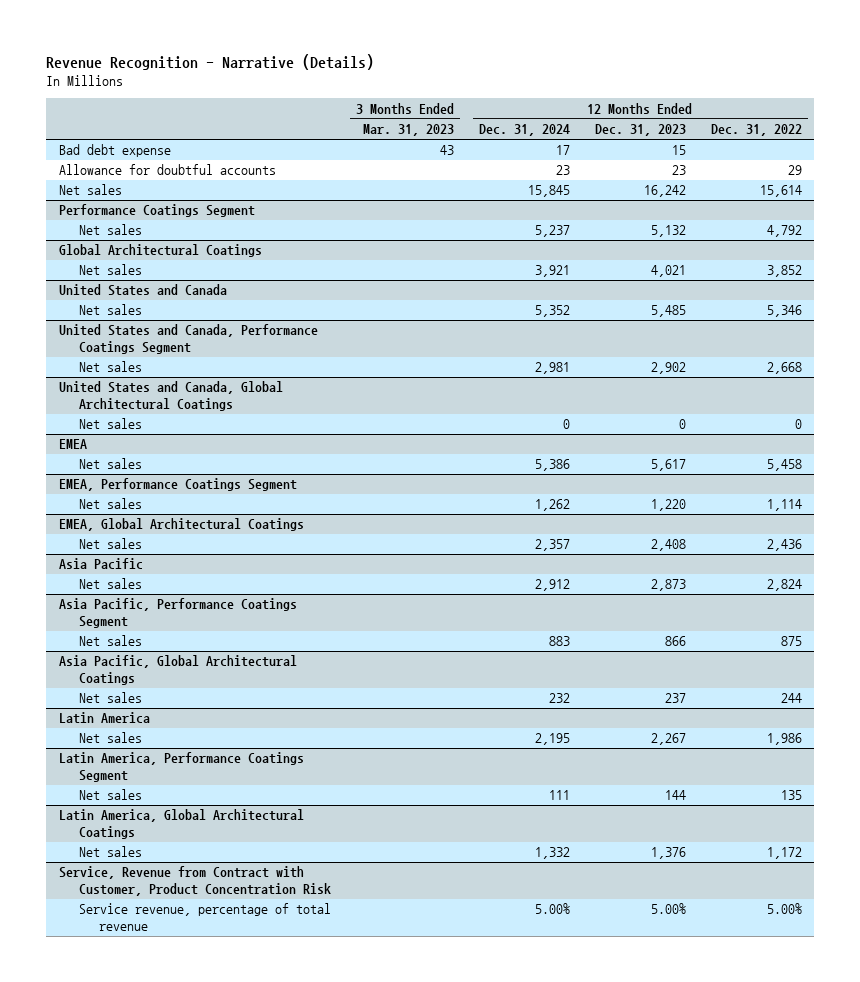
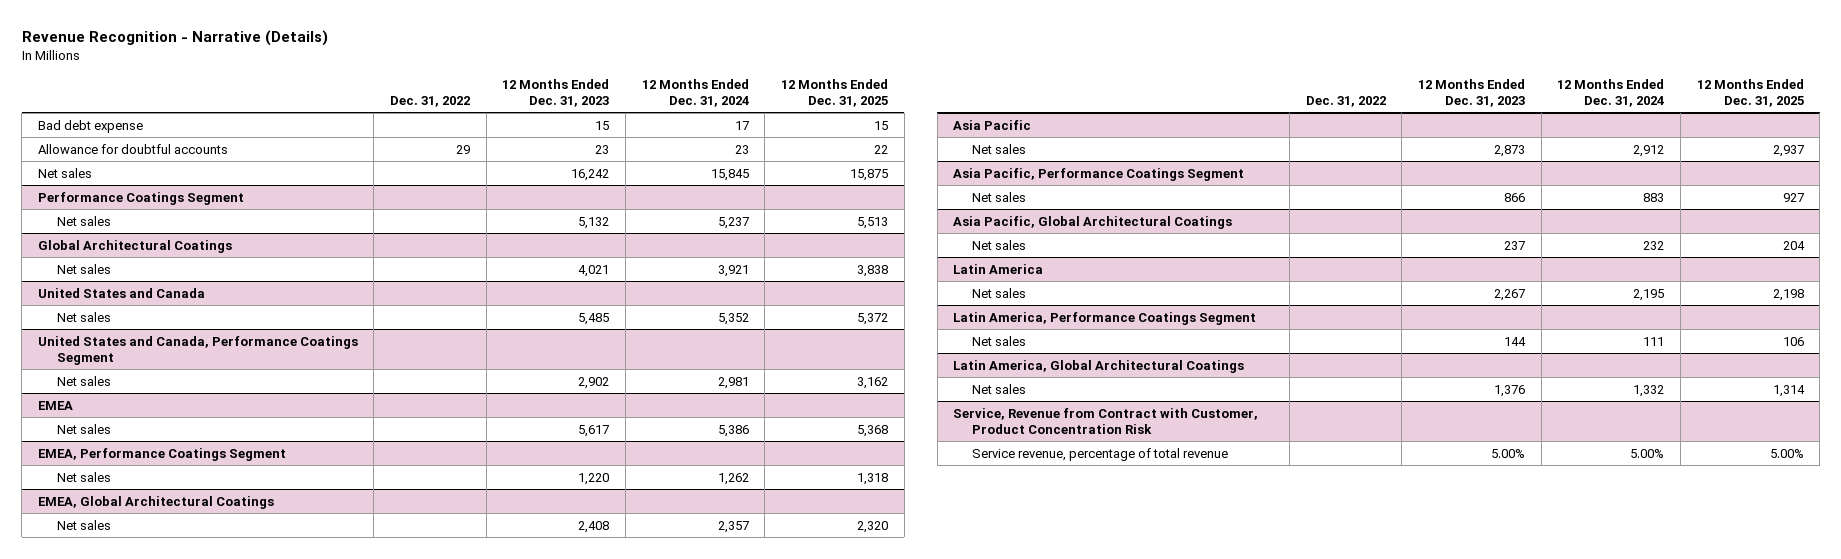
- | 3 Months Ended Mar. 31, 2023 | 12 Months Ended Dec. 31, 2024 | 12 Months Ended Dec. 31, 2023 | 12 Months Ended Dec. 31, 2022
+ | Dec. 31, 2022 | 12 Months Ended Dec. 31, 2023 | 12 Months Ended Dec. 31, 2024 | 12 Months Ended Dec. 31, 2025
- United States and Canada, Global Architectural Coatings
- Net sales | | 0 | 0 | 0

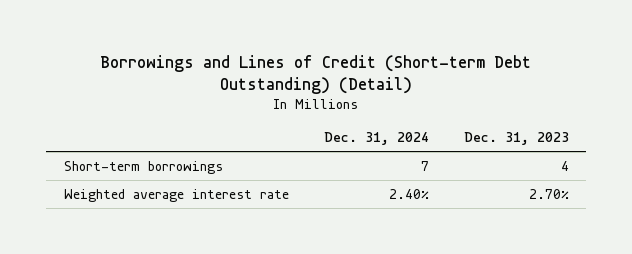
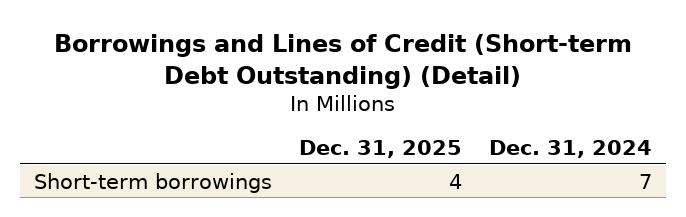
- | Dec. 31, 2024 | Dec. 31, 2023
+ | Dec. 31, 2025 | Dec. 31, 2024
- Weighted average interest rate | 2.40% | 2.70%

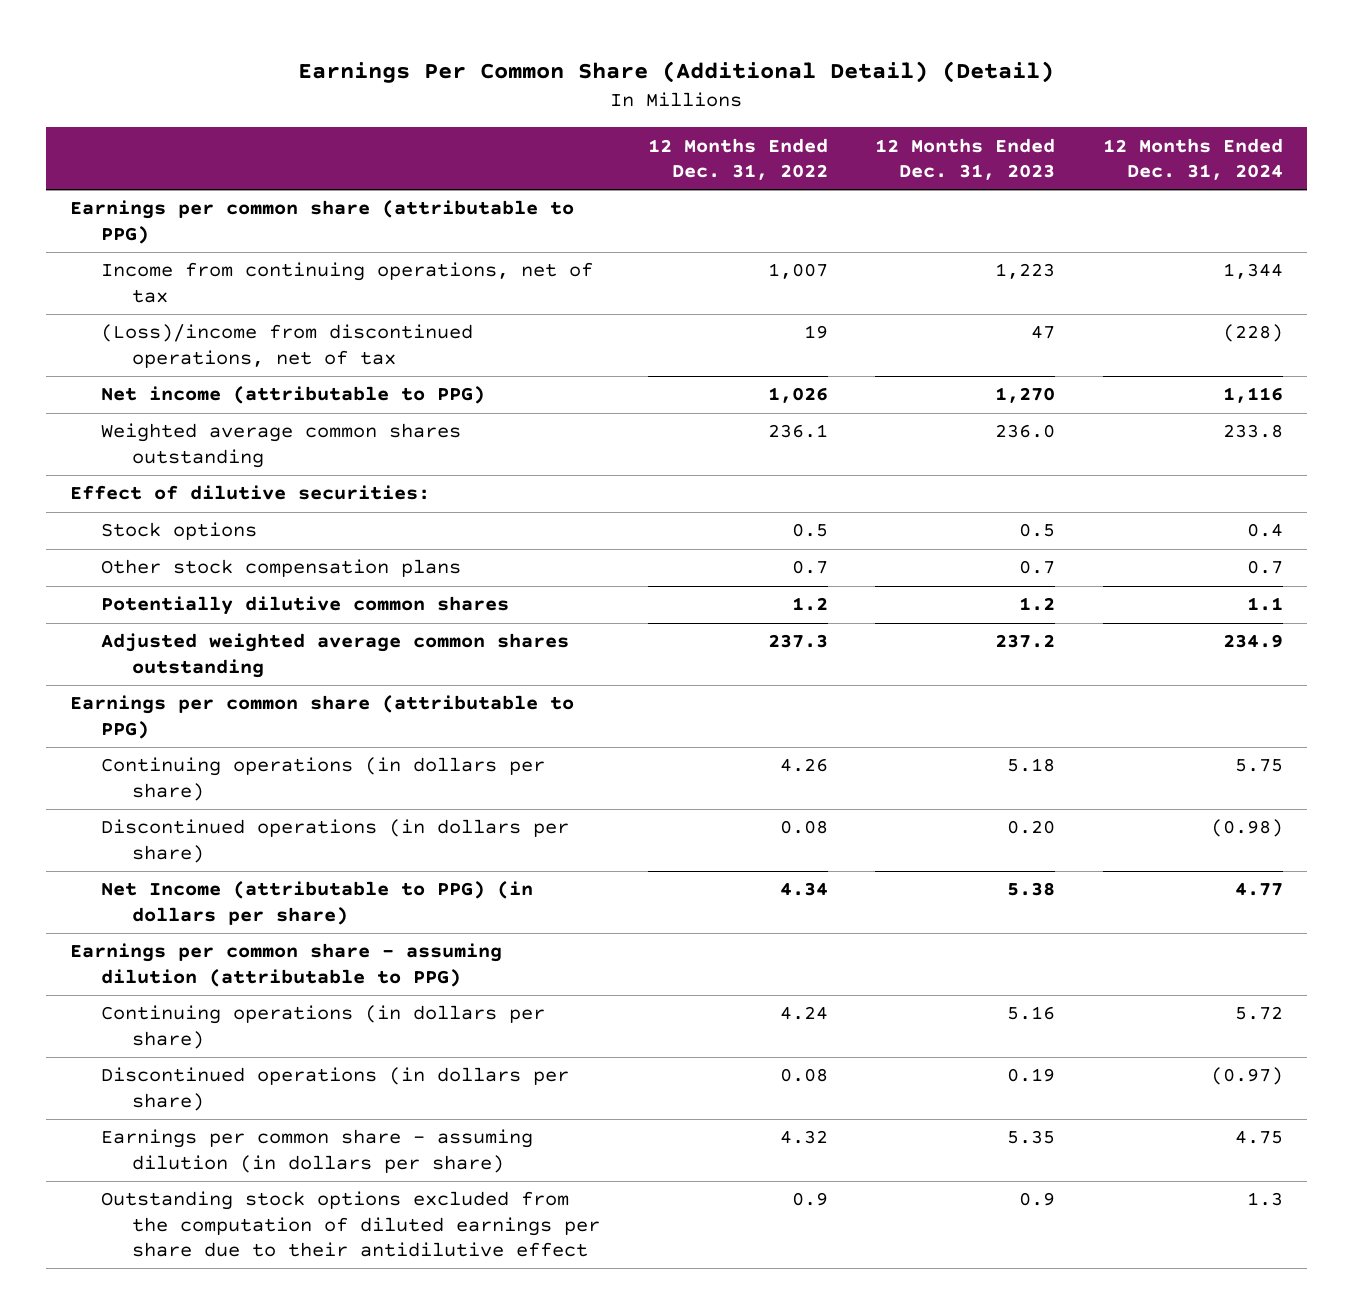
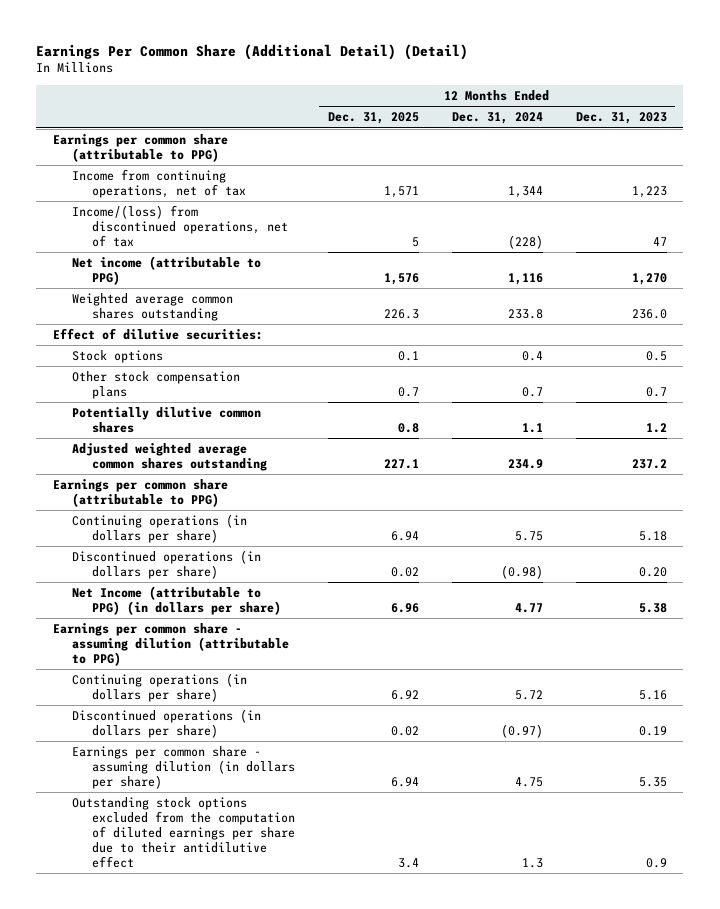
- | 12 Months Ended Dec. 31, 2022 | 12 Months Ended Dec. 31, 2023 | 12 Months Ended Dec. 31, 2024
+ | 12 Months Ended Dec. 31, 2025 | 12 Months Ended Dec. 31, 2024 | 12 Months Ended Dec. 31, 2023
- (Loss)/income from discontinued operations, net of tax | 19 | 47 | (228)
+ Income/(loss) from discontinued operations, net of tax | 5 | (228) | 47

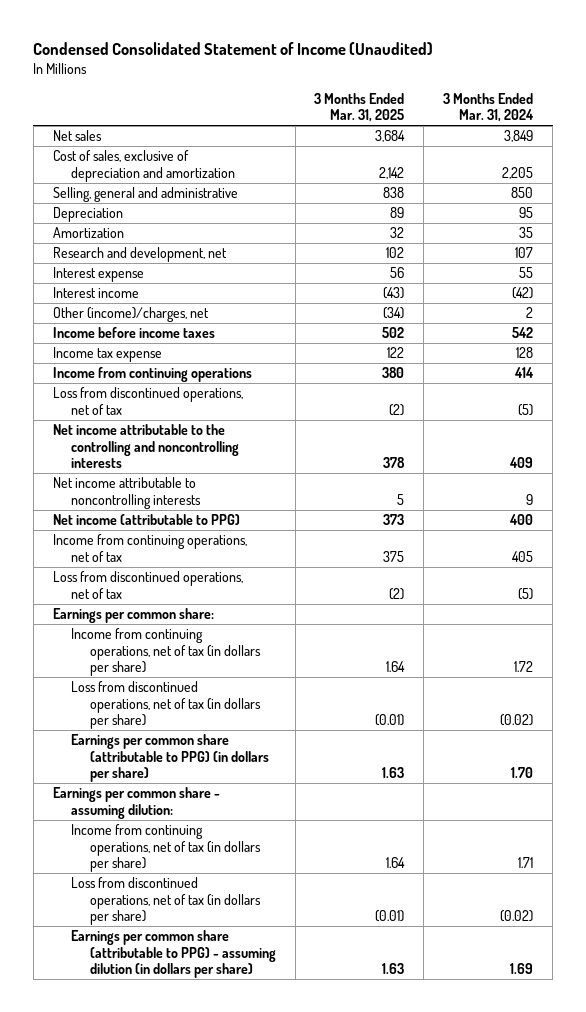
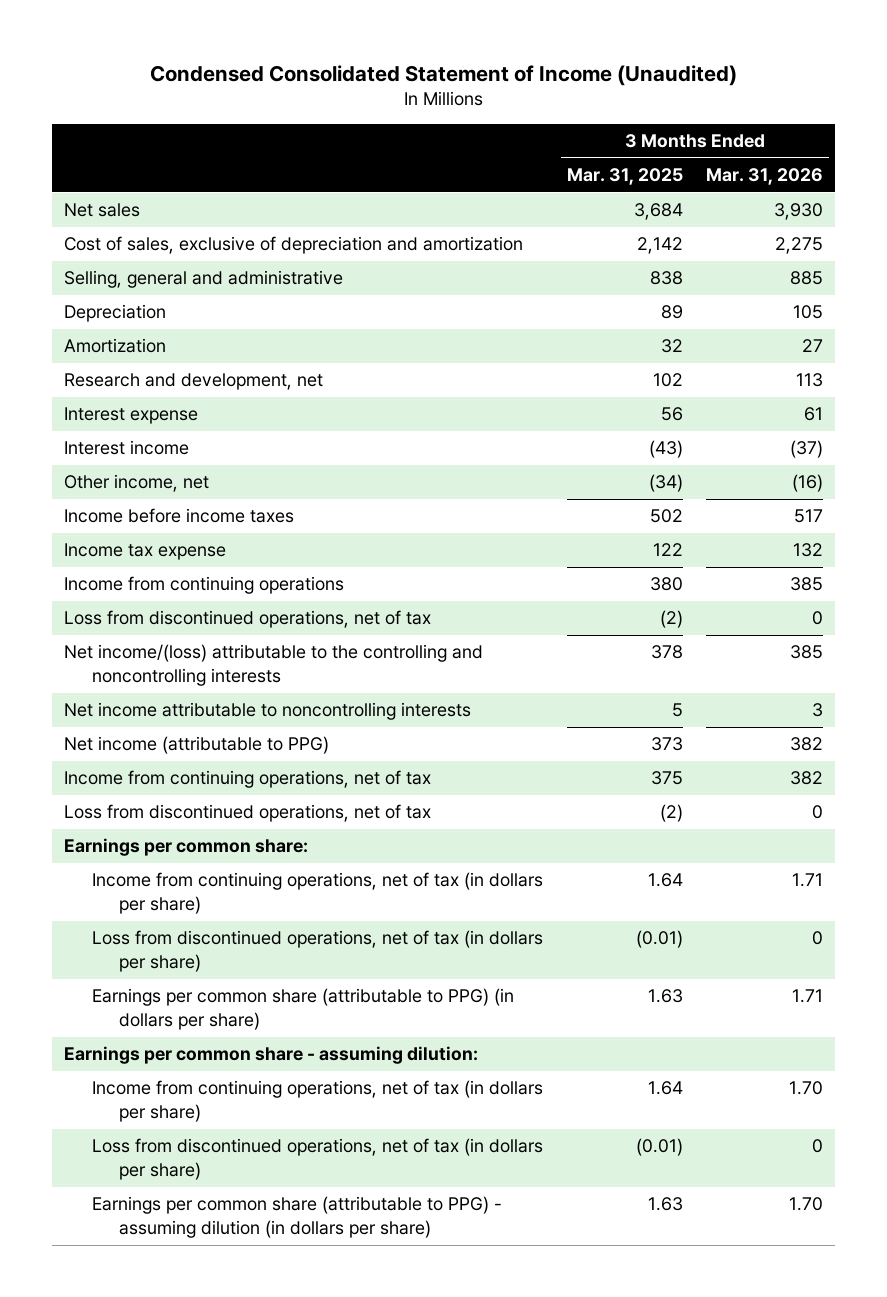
- | 3 Months Ended Mar. 31, 2025 | 3 Months Ended Mar. 31, 2024
+ | 3 Months Ended Mar. 31, 2025 | 3 Months Ended Mar. 31, 2026
- Other (income)/charges, net | (34) | 2
+ Other income, net | (34) | (16)
- Net income attributable to the controlling and noncontrolling interests | 378 | 409
+ Net income/(loss) attributable to the controlling and noncontrolling interests | 378 | 385

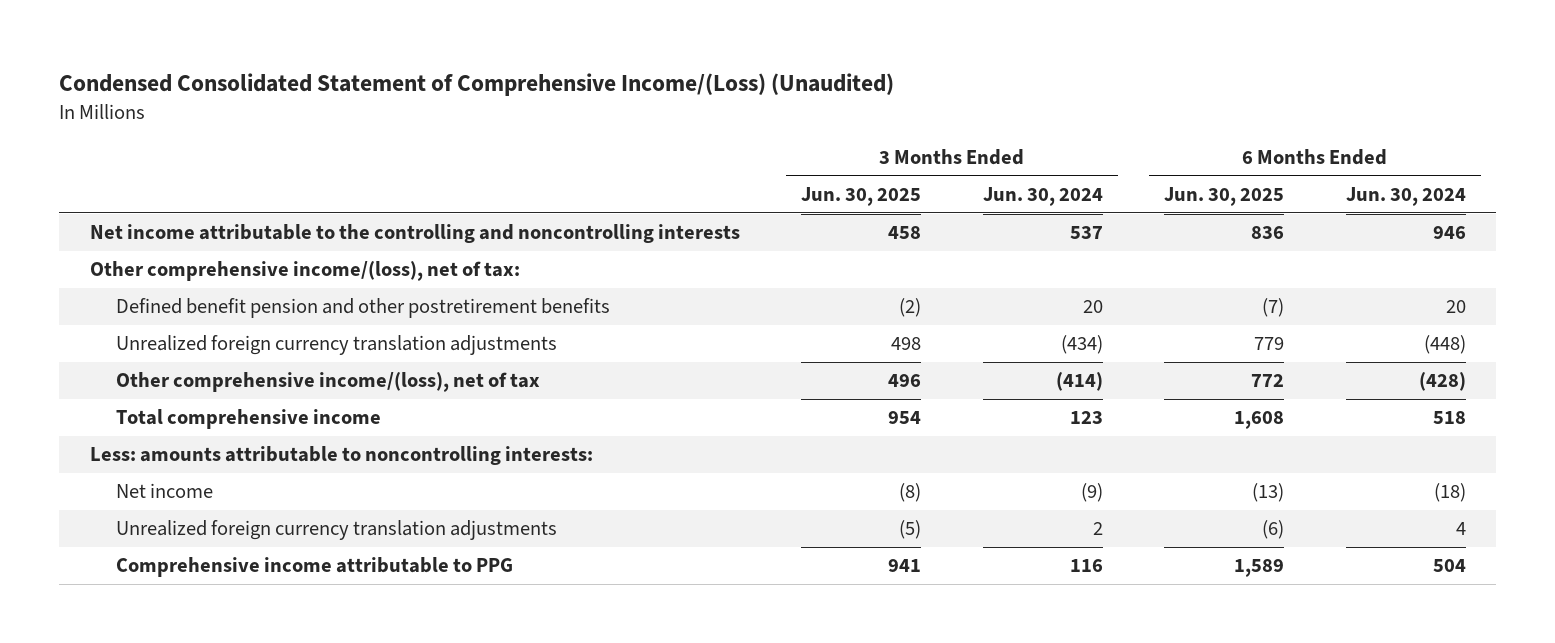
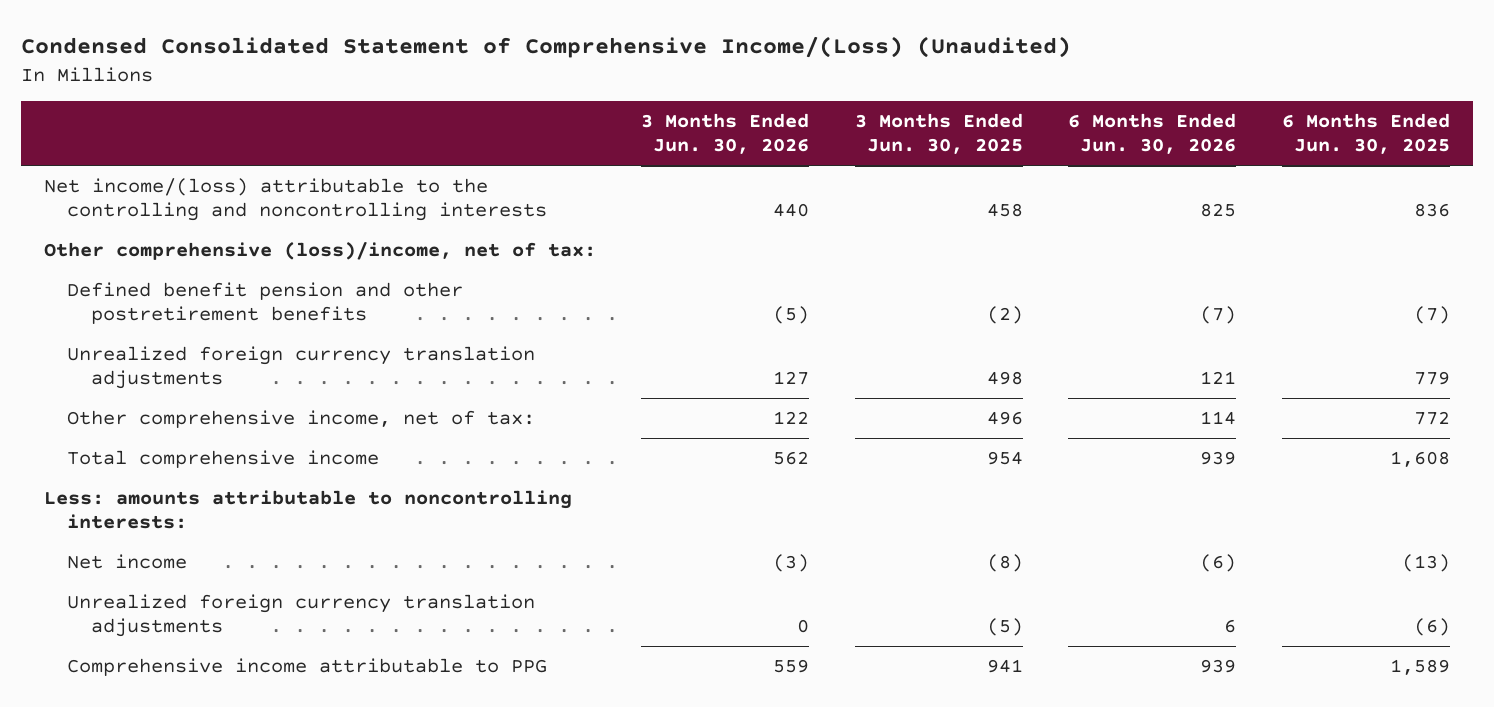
- | 3 Months Ended Jun. 30, 2025 | 3 Months Ended Jun. 30, 2024 | 6 Months Ended Jun. 30, 2025 | 6 Months Ended Jun. 30, 2024
+ | 3 Months Ended Jun. 30, 2026 | 3 Months Ended Jun. 30, 2025 | 6 Months Ended Jun. 30, 2026 | 6 Months Ended Jun. 30, 2025
- Net income attributable to the controlling and noncontrolling interests | 458 | 537 | 836 | 946
- Other comprehensive income/(loss), net of tax:
+ Net income/(loss) attributable to the controlling and noncontrolling interests | 440 | 458 | 825 | 836
+ Other comprehensive (loss)/income, net of tax:
- Other comprehensive income/(loss), net of tax | 496 | (414) | 772 | (428)
+ Other comprehensive income, net of tax: | 122 | 496 | 114 | 772

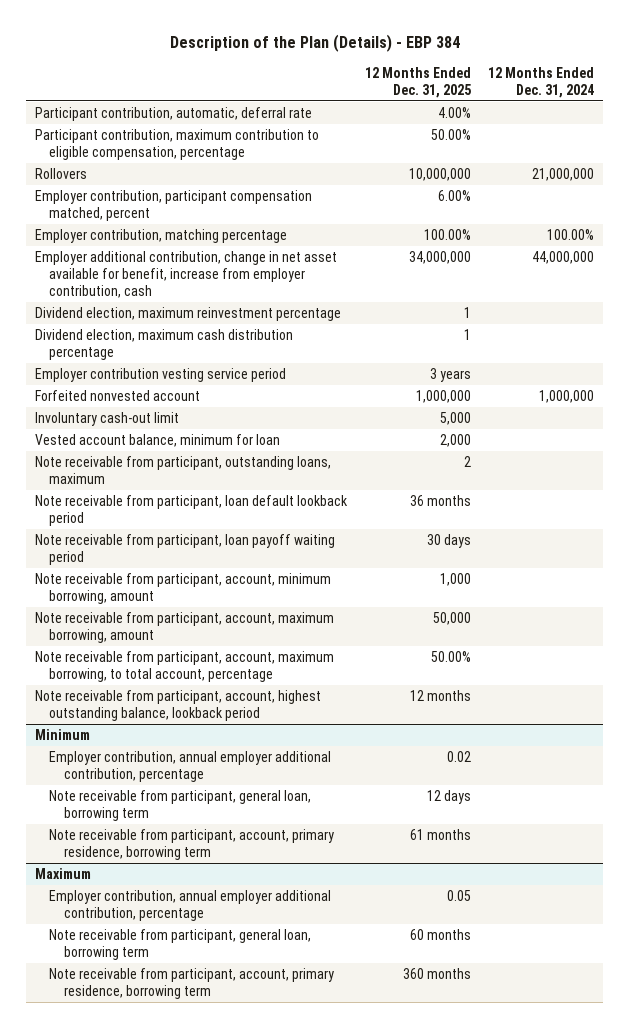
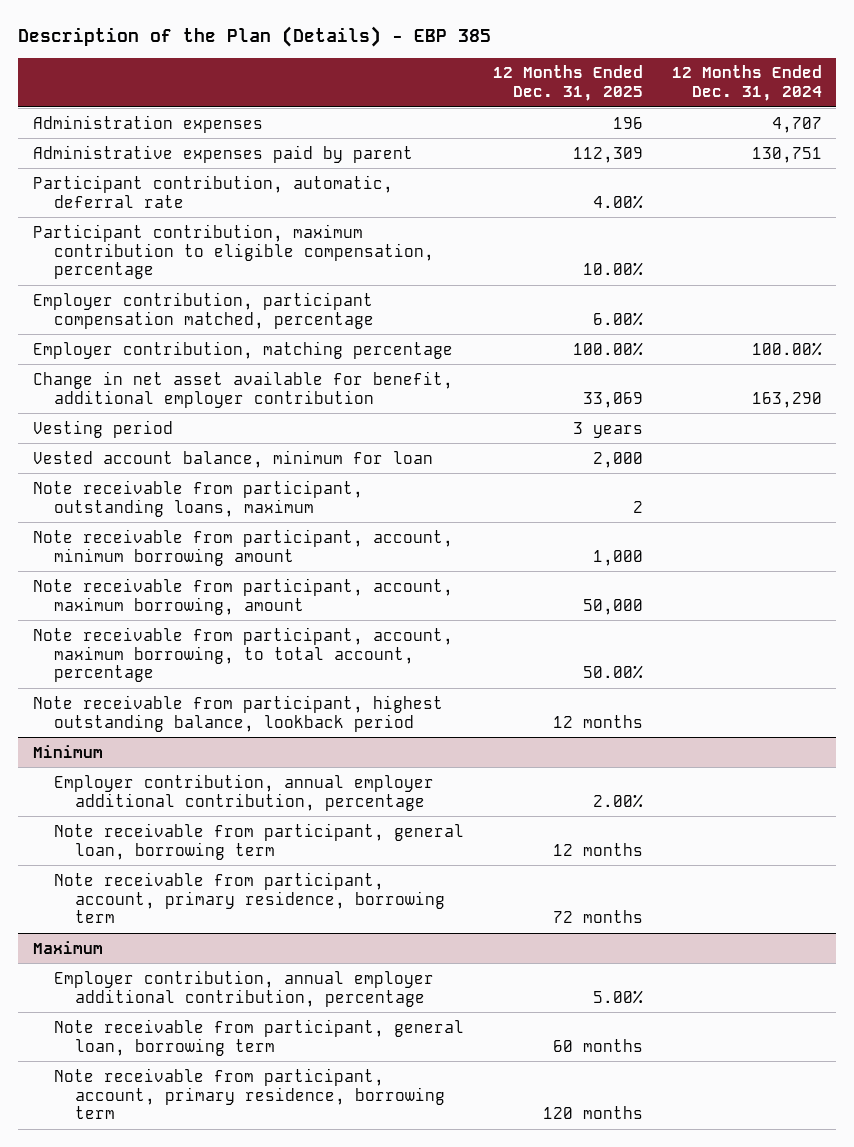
- Description of the Plan (Details) - EBP 384
+ Description of the Plan (Details) - EBP 385
+ Administration expenses | 196 | 4,707
+ Administrative expenses paid by parent | 112,309 | 130,751
- Participant contribution, maximum contribution to eligible compensation, percentage | 50.00% |
- Rollovers | 10,000,000 | 21,000,000
- Employer contribution, participant compensation matched, percent | 6.00% |
+ Participant contribution, maximum contribution to eligible compensation, percentage | 10.00% |
+ Employer contribution, participant compensation matched, percentage | 6.00% |
- Employer additional contribution, change in net asset available for benefit, increase from employer contribution, cash | 34,000,000 | 44,000,000
- Dividend election, maximum reinvestment percentage | 1 |
- Dividend election, maximum cash distribution percentage | 1 |
- Employer contribution vesting service period | 3 years |
- Forfeited nonvested account | 1,000,000 | 1,000,000
- Involuntary cash-out limit | 5,000 |
+ Change in net asset available for benefit, additional employer contribution | 33,069 | 163,290
+ Vesting period | 3 years |
- Note receivable from participant, loan default lookback period | 36 months |
- Note receivable from participant, loan payoff waiting period | 30 days |
- Note receivable from participant, account, minimum borrowing, amount | 1,000 |
+ Note receivable from participant, account, minimum borrowing amount | 1,000 |
- Note receivable from participant, account, highest outstanding balance, lookback period | 12 months |
+ Note receivable from participant, highest outstanding balance, lookback period | 12 months |
@ Minimum
- Employer contribution, annual employer additional contribution, percentage | 0.02 |
- Note receivable from participant, general loan, borrowing term | 12 days |
- Note receivable from participant, account, primary residence, borrowing term | 61 months |
+ Employer contribution, annual employer additional contribution, percentage | 2.00% |
+ Note receivable from participant, general loan, borrowing term | 12 months |
+ Note receivable from participant, account, primary residence, borrowing term | 72 months |
@ Maximum
- Employer contribution, annual employer additional contribution, percentage | 0.05 |
+ Employer contribution, annual employer additional contribution, percentage | 5.00% |
- Note receivable from participant, account, primary residence, borrowing term | 360 months |
+ Note receivable from participant, account, primary residence, borrowing term | 120 months |

